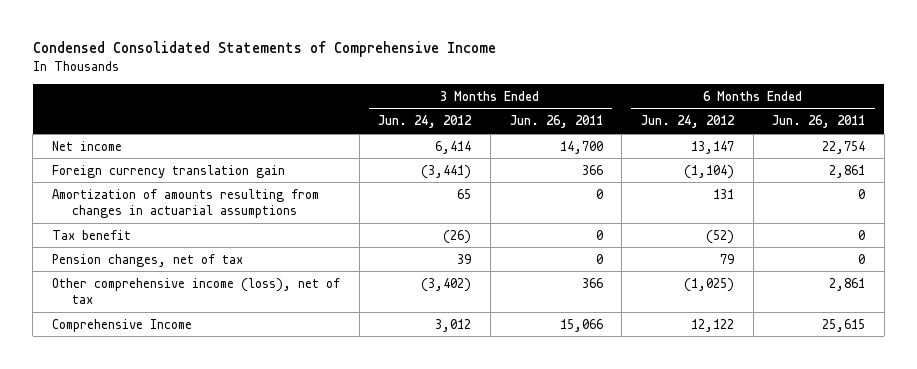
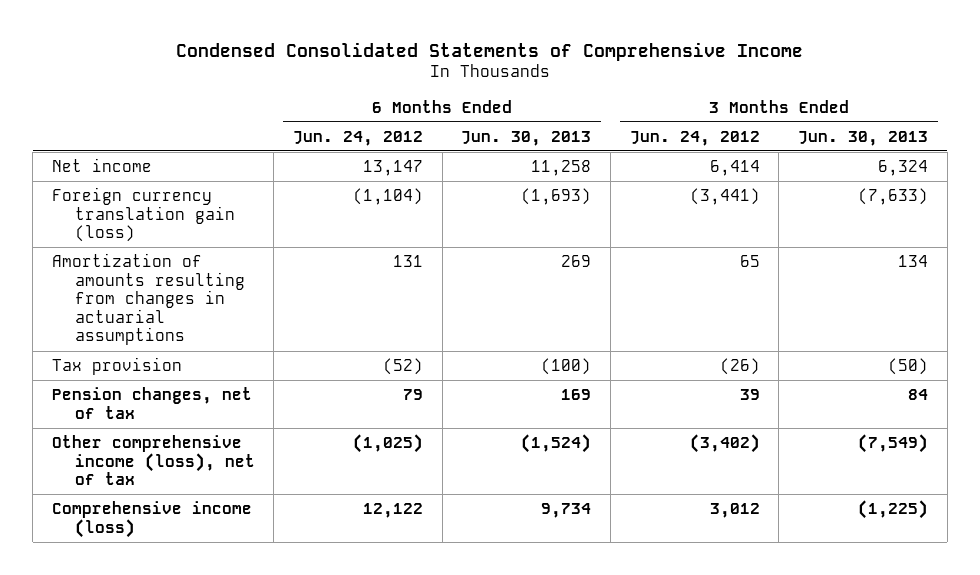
- | 3 Months Ended Jun. 24, 2012 | 3 Months Ended Jun. 26, 2011 | 6 Months Ended Jun. 24, 2012 | 6 Months Ended Jun. 26, 2011
+ | 6 Months Ended Jun. 24, 2012 | 6 Months Ended Jun. 30, 2013 | 3 Months Ended Jun. 24, 2012 | 3 Months Ended Jun. 30, 2013
- Foreign currency translation gain | (3,441) | 366 | (1,104) | 2,861
+ Foreign currency translation gain (loss) | (1,104) | (1,693) | (3,441) | (7,633)
- Tax benefit | (26) | 0 | (52) | 0
+ Tax provision | (52) | (100) | (26) | (50)
- Comprehensive Income | 3,012 | 15,066 | 12,122 | 25,615
+ Comprehensive income (loss) | 12,122 | 9,734 | 3,012 | (1,225)

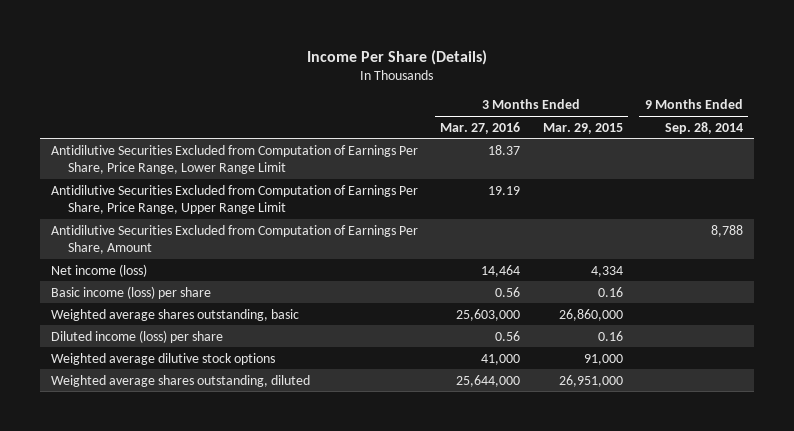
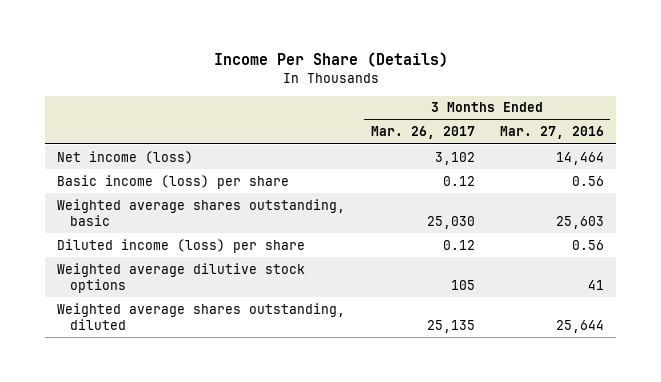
- | 3 Months Ended Mar. 27, 2016 | 3 Months Ended Mar. 29, 2015 | 9 Months Ended Sep. 28, 2014
+ | 3 Months Ended Mar. 26, 2017 | 3 Months Ended Mar. 27, 2016
- Antidilutive Securities Excluded from Computation of Earnings Per Share, Price Range, Lower Range Limit | 18.37 | |
- Antidilutive Securities Excluded from Computation of Earnings Per Share, Price Range, Upper Range Limit | 19.19 | |
- Antidilutive Securities Excluded from Computation of Earnings Per Share, Amount | | | 8,788
- Weighted average shares outstanding, basic | 25,603,000 | 26,860,000 |
+ Weighted average shares outstanding, basic | 25,030 | 25,603
- Weighted average dilutive stock options | 41,000 | 91,000 |
- Weighted average shares outstanding, diluted | 25,644,000 | 26,951,000 |
+ Weighted average dilutive stock options | 105 | 41
+ Weighted average shares outstanding, diluted | 25,135 | 25,644

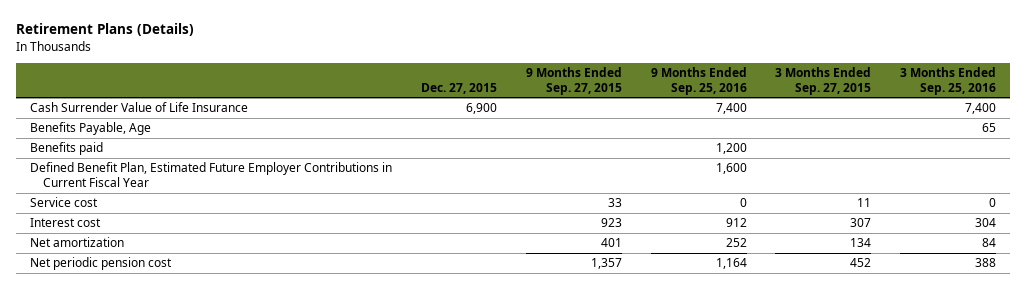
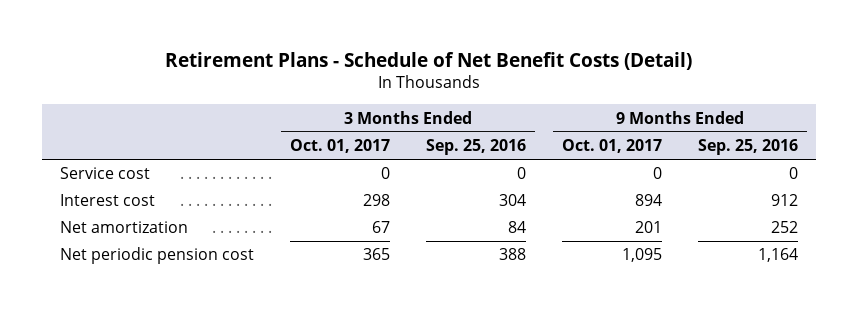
- Retirement Plans (Details)
+ Retirement Plans - Schedule of Net Benefit Costs (Detail)
- | Dec. 27, 2015 | 9 Months Ended Sep. 27, 2015 | 9 Months Ended Sep. 25, 2016 | 3 Months Ended Sep. 27, 2015 | 3 Months Ended Sep. 25, 2016
+ | 3 Months Ended Oct. 01, 2017 | 3 Months Ended Sep. 25, 2016 | 9 Months Ended Oct. 01, 2017 | 9 Months Ended Sep. 25, 2016
- Cash Surrender Value of Life Insurance | 6,900 | | 7,400 | | 7,400
- Benefits Payable, Age | | | | | 65
- Benefits paid | | | 1,200 | |
- Defined Benefit Plan, Estimated Future Employer Contributions in Current Fiscal Year | | | 1,600 | |

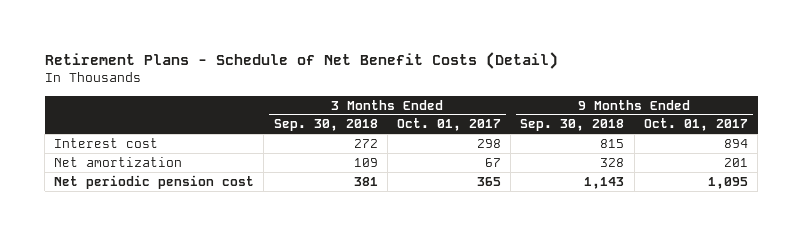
- | 3 Months Ended Oct. 01, 2017 | 3 Months Ended Sep. 25, 2016 | 9 Months Ended Oct. 01, 2017 | 9 Months Ended Sep. 25, 2016
+ | 3 Months Ended Sep. 30, 2018 | 3 Months Ended Oct. 01, 2017 | 9 Months Ended Sep. 30, 2018 | 9 Months Ended Oct. 01, 2017
- Service cost | 0 | 0 | 0 | 0

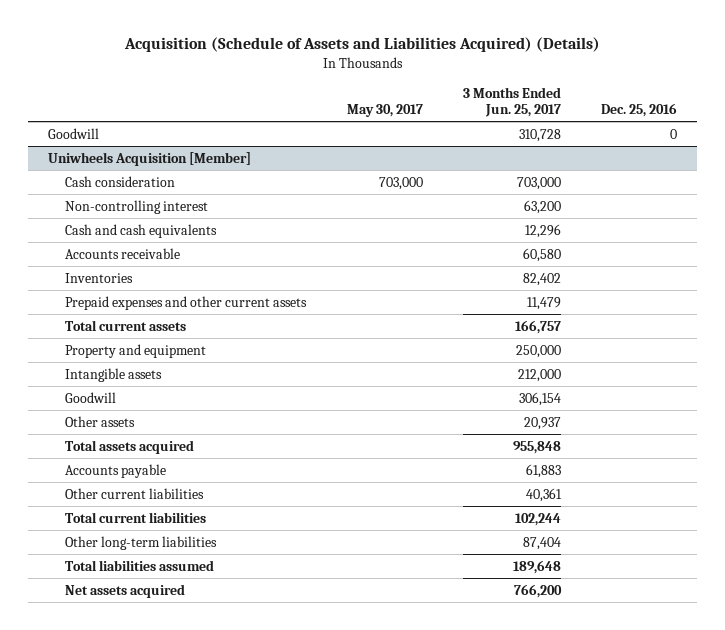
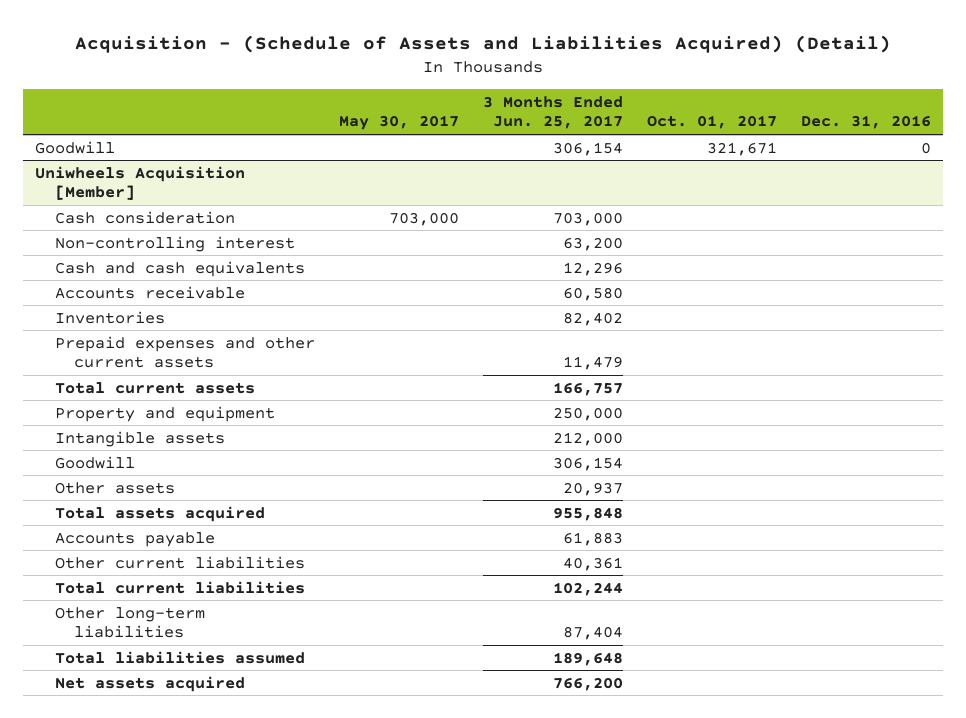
- Acquisition (Schedule of Assets and Liabilities Acquired) (Details)
+ Acquisition - (Schedule of Assets and Liabilities Acquired) (Detail)
- | May 30, 2017 | 3 Months Ended Jun. 25, 2017 | Dec. 25, 2016
+ | May 30, 2017 | 3 Months Ended Jun. 25, 2017 | Oct. 01, 2017 | Dec. 31, 2016
- Goodwill | | 310,728 | 0
+ Goodwill | | 306,154 | 321,671 | 0

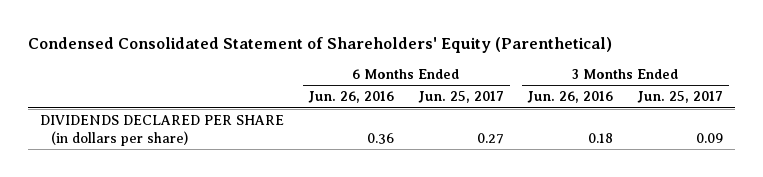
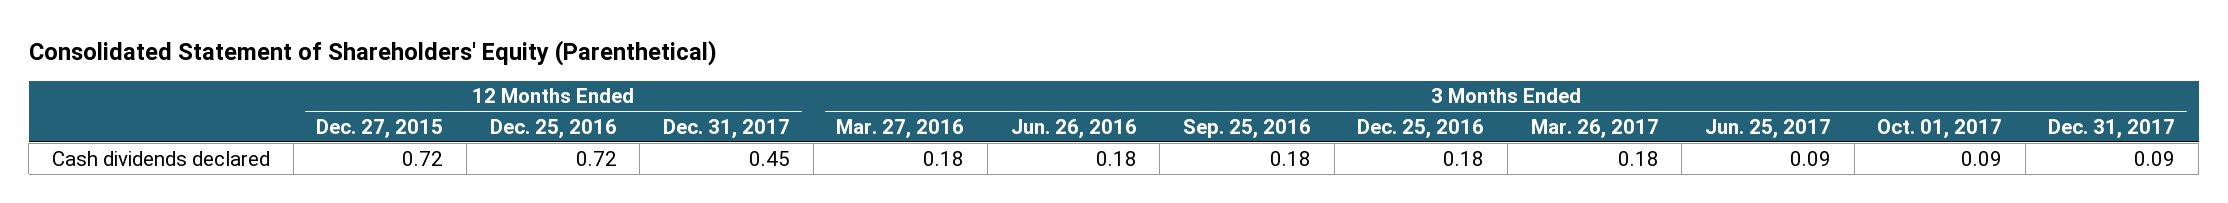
- Condensed Consolidated Statement of Shareholders' Equity (Parenthetical)
+ Consolidated Statement of Shareholders' Equity (Parenthetical)
- | 6 Months Ended Jun. 26, 2016 | 6 Months Ended Jun. 25, 2017 | 3 Months Ended Jun. 26, 2016 | 3 Months Ended Jun. 25, 2017
+ | 12 Months Ended Dec. 27, 2015 | 12 Months Ended Dec. 25, 2016 | 12 Months Ended Dec. 31, 2017 | 3 Months Ended Mar. 27, 2016 | 3 Months Ended Jun. 26, 2016 | 3 Months Ended Sep. 25, 2016 | 3 Months Ended Dec. 25, 2016 | 3 Months Ended Mar. 26, 2017 | 3 Months Ended Jun. 25, 2017 | 3 Months Ended Oct. 01, 2017 | 3 Months Ended Dec. 31, 2017
- DIVIDENDS DECLARED PER SHARE (in dollars per share) | 0.36 | 0.27 | 0.18 | 0.09
+ Cash dividends declared | 0.72 | 0.72 | 0.45 | 0.18 | 0.18 | 0.18 | 0.18 | 0.18 | 0.09 | 0.09 | 0.09

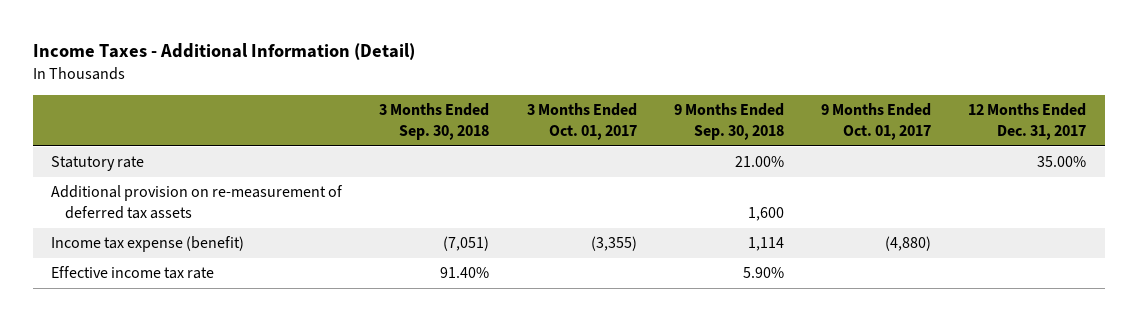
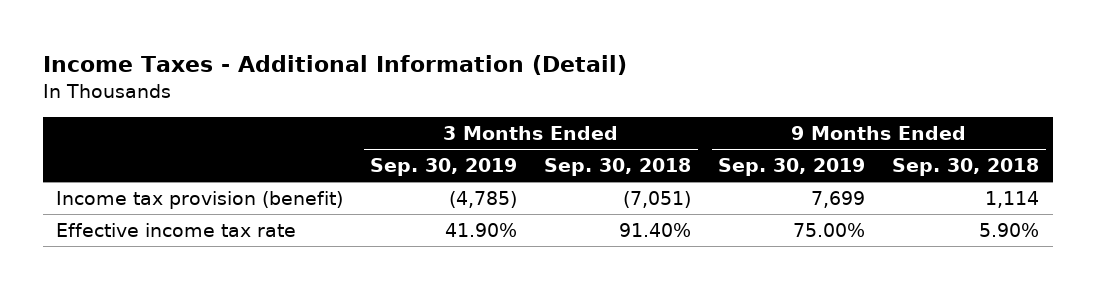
- | 3 Months Ended Sep. 30, 2018 | 3 Months Ended Oct. 01, 2017 | 9 Months Ended Sep. 30, 2018 | 9 Months Ended Oct. 01, 2017 | 12 Months Ended Dec. 31, 2017
+ | 3 Months Ended Sep. 30, 2019 | 3 Months Ended Sep. 30, 2018 | 9 Months Ended Sep. 30, 2019 | 9 Months Ended Sep. 30, 2018
- Statutory rate | | | 21.00% | | 35.00%
- Additional provision on re-measurement of deferred tax assets | | | 1,600 | |
- Income tax expense (benefit) | (7,051) | (3,355) | 1,114 | (4,880) |
+ Income tax provision (benefit) | (4,785) | (7,051) | 7,699 | 1,114

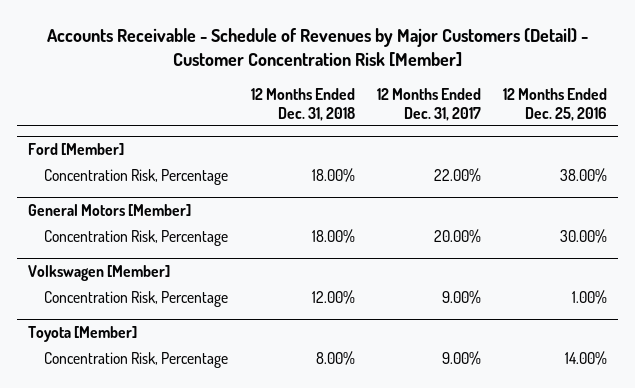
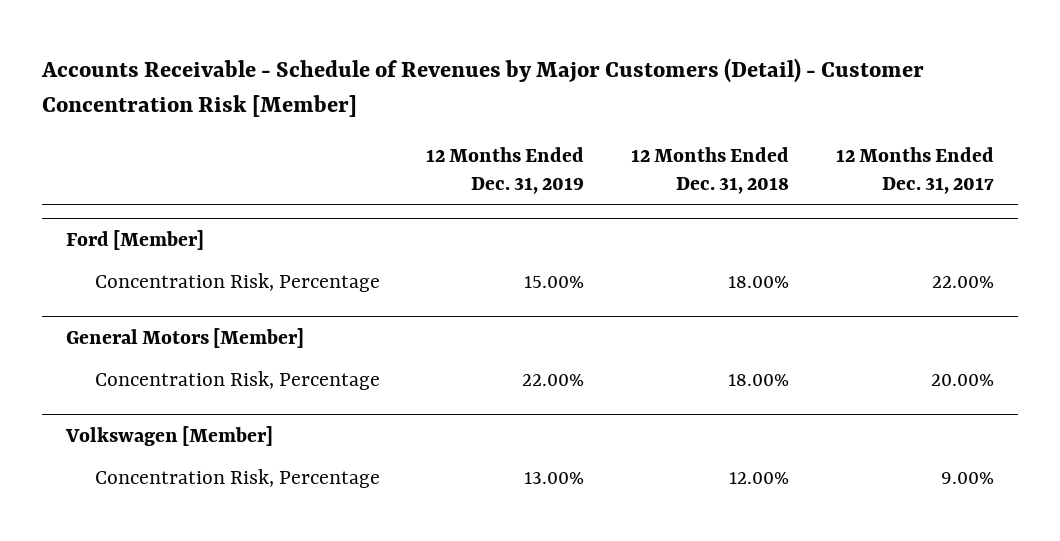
- | 12 Months Ended Dec. 31, 2018 | 12 Months Ended Dec. 31, 2017 | 12 Months Ended Dec. 25, 2016
+ | 12 Months Ended Dec. 31, 2019 | 12 Months Ended Dec. 31, 2018 | 12 Months Ended Dec. 31, 2017
- Toyota [Member]
- Concentration Risk, Percentage | 8.00% | 9.00% | 14.00%

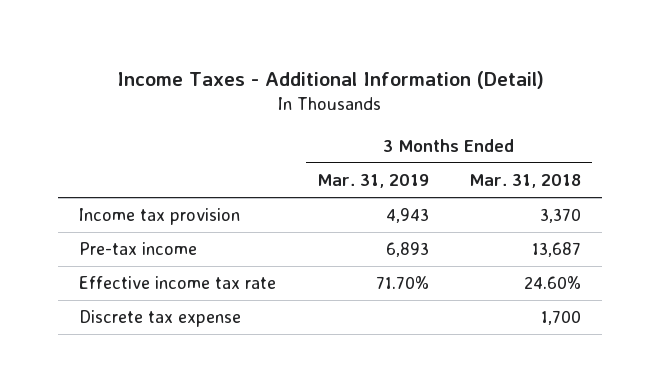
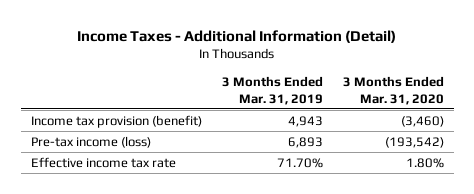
- | 3 Months Ended Mar. 31, 2019 | 3 Months Ended Mar. 31, 2018
+ | 3 Months Ended Mar. 31, 2019 | 3 Months Ended Mar. 31, 2020
- Income tax provision | 4,943 | 3,370
- Pre-tax income | 6,893 | 13,687
+ Income tax provision (benefit) | 4,943 | (3,460)
+ Pre-tax income (loss) | 6,893 | (193,542)
- Discrete tax expense | | 1,700

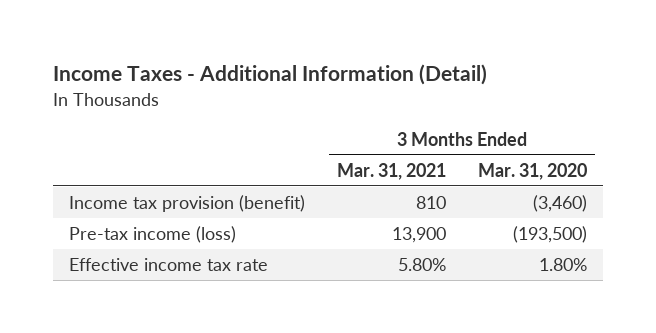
- | 3 Months Ended Mar. 31, 2019 | 3 Months Ended Mar. 31, 2020
+ | 3 Months Ended Mar. 31, 2021 | 3 Months Ended Mar. 31, 2020
- Pre-tax income (loss) | 6,893 | (193,542)
+ Pre-tax income (loss) | 13,900 | (193,500)

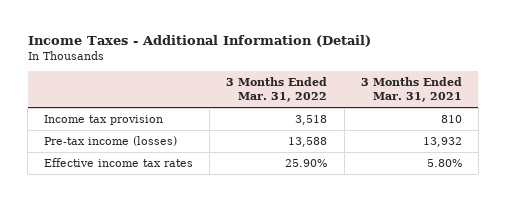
- | 3 Months Ended Mar. 31, 2021 | 3 Months Ended Mar. 31, 2020
+ | 3 Months Ended Mar. 31, 2022 | 3 Months Ended Mar. 31, 2021
- Income tax provision (benefit) | 810 | (3,460)
- Pre-tax income (loss) | 13,900 | (193,500)
- Effective income tax rate | 5.80% | 1.80%
+ Income tax provision | 3,518 | 810
+ Pre-tax income (losses) | 13,588 | 13,932
+ Effective income tax rates | 25.90% | 5.80%

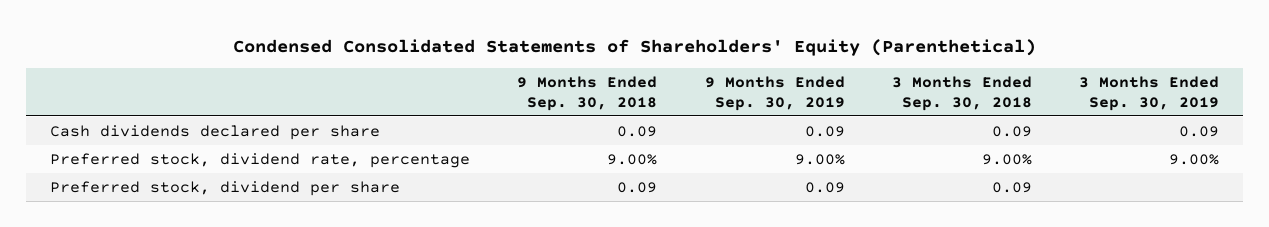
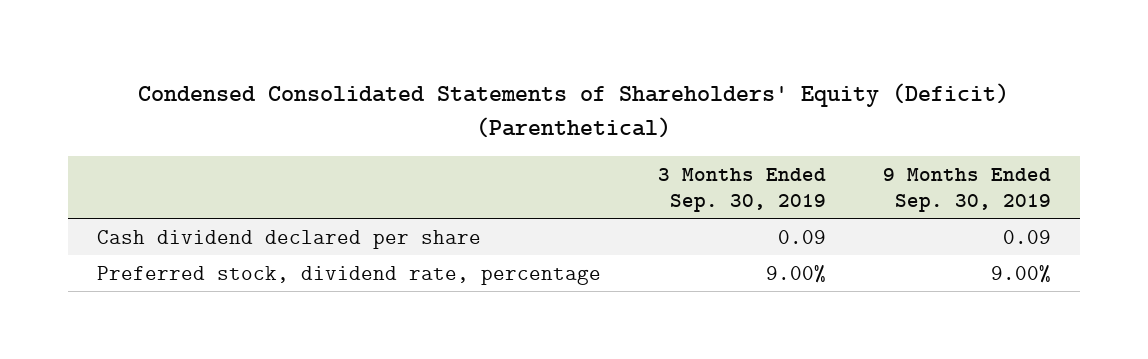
- Condensed Consolidated Statements of Shareholders' Equity (Parenthetical)
+ Condensed Consolidated Statements of Shareholders' Equity (Deficit) (Parenthetical)
- | 9 Months Ended Sep. 30, 2018 | 9 Months Ended Sep. 30, 2019 | 3 Months Ended Sep. 30, 2018 | 3 Months Ended Sep. 30, 2019
+ | 3 Months Ended Sep. 30, 2019 | 9 Months Ended Sep. 30, 2019
- Cash dividends declared per share | 0.09 | 0.09 | 0.09 | 0.09
+ Cash dividend declared per share | 0.09 | 0.09
- Preferred stock, dividend per share | 0.09 | 0.09 | 0.09 |

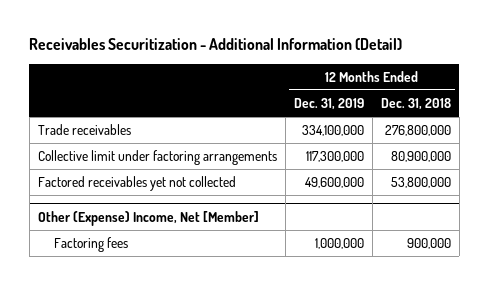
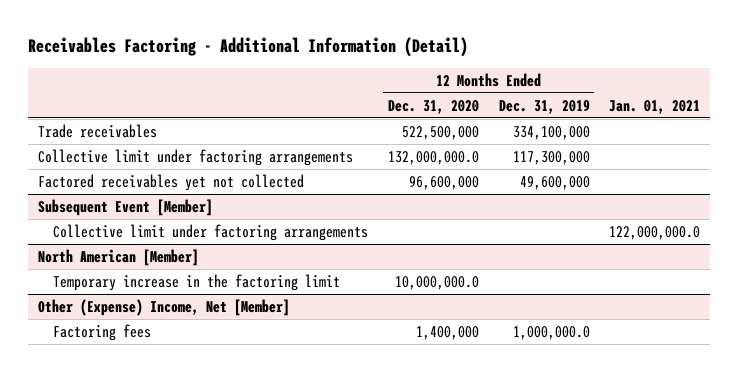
- Receivables Securitization - Additional Information (Detail)
+ Receivables Factoring - Additional Information (Detail)
- | 12 Months Ended Dec. 31, 2019 | 12 Months Ended Dec. 31, 2018
+ | 12 Months Ended Dec. 31, 2020 | 12 Months Ended Dec. 31, 2019 | Jan. 01, 2021
+ Subsequent Event [Member]
+ Collective limit under factoring arrangements | | | 122,000,000.0
+ North American [Member]
+ Temporary increase in the factoring limit | 10,000,000.0 | |
@ Other (Expense) Income, Net [Member]
- Factoring fees | 1,000,000 | 900,000
+ Factoring fees | 1,400,000 | 1,000,000.0 |

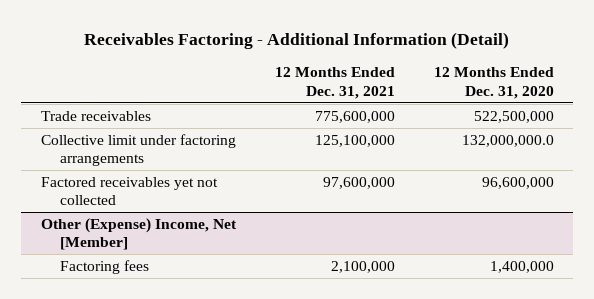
- | 12 Months Ended Dec. 31, 2020 | 12 Months Ended Dec. 31, 2019 | Jan. 01, 2021
+ | 12 Months Ended Dec. 31, 2021 | 12 Months Ended Dec. 31, 2020
- Subsequent Event [Member]
- Collective limit under factoring arrangements | | | 122,000,000.0
- North American [Member]
- Temporary increase in the factoring limit | 10,000,000.0 | |

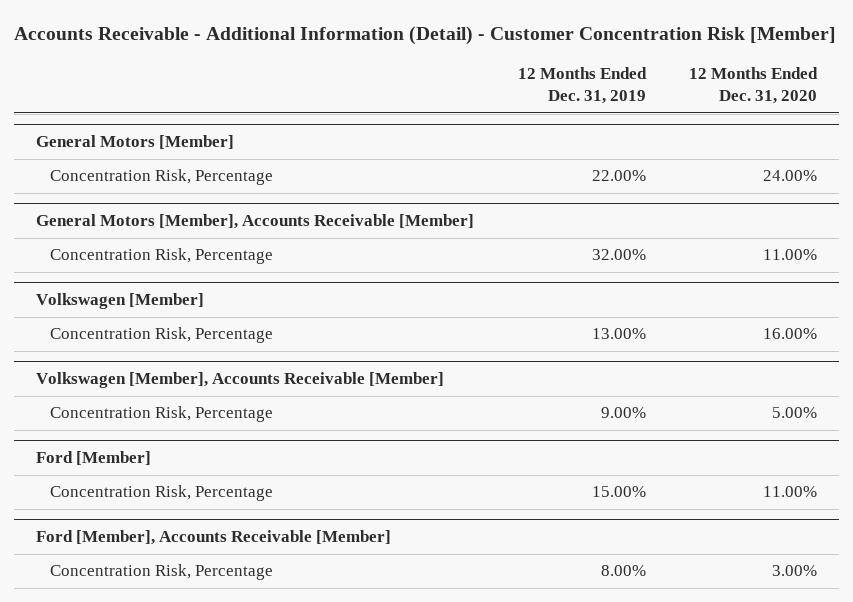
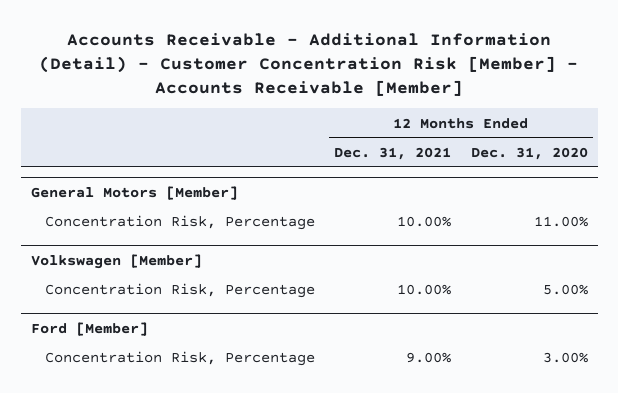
- Accounts Receivable - Additional Information (Detail) - Customer Concentration Risk [Member]
+ Accounts Receivable - Additional Information (Detail) - Customer Concentration Risk [Member] - Accounts Receivable [Member]
- | 12 Months Ended Dec. 31, 2019 | 12 Months Ended Dec. 31, 2020
+ | 12 Months Ended Dec. 31, 2021 | 12 Months Ended Dec. 31, 2020
@ General Motors [Member]
- Concentration Risk, Percentage | 22.00% | 24.00%
- General Motors [Member], Accounts Receivable [Member]
@ Volkswagen [Member]
- Concentration Risk, Percentage | 13.00% | 16.00%
- Volkswagen [Member], Accounts Receivable [Member]
@ Ford [Member]
- Concentration Risk, Percentage | 15.00% | 11.00%
- Ford [Member], Accounts Receivable [Member]

